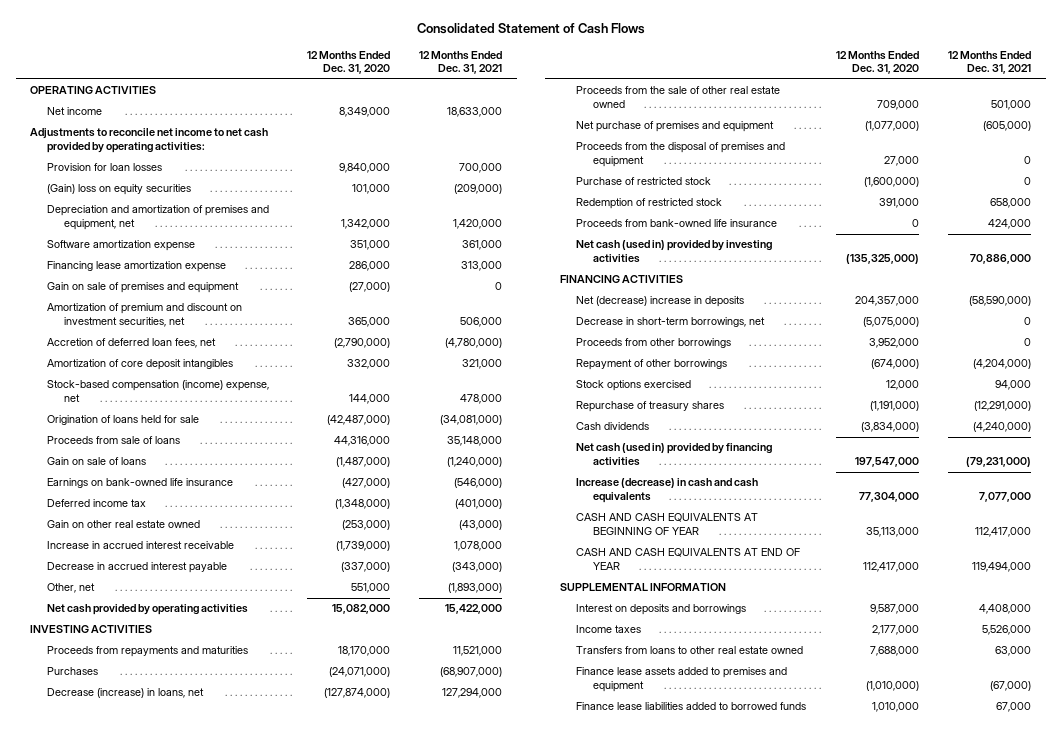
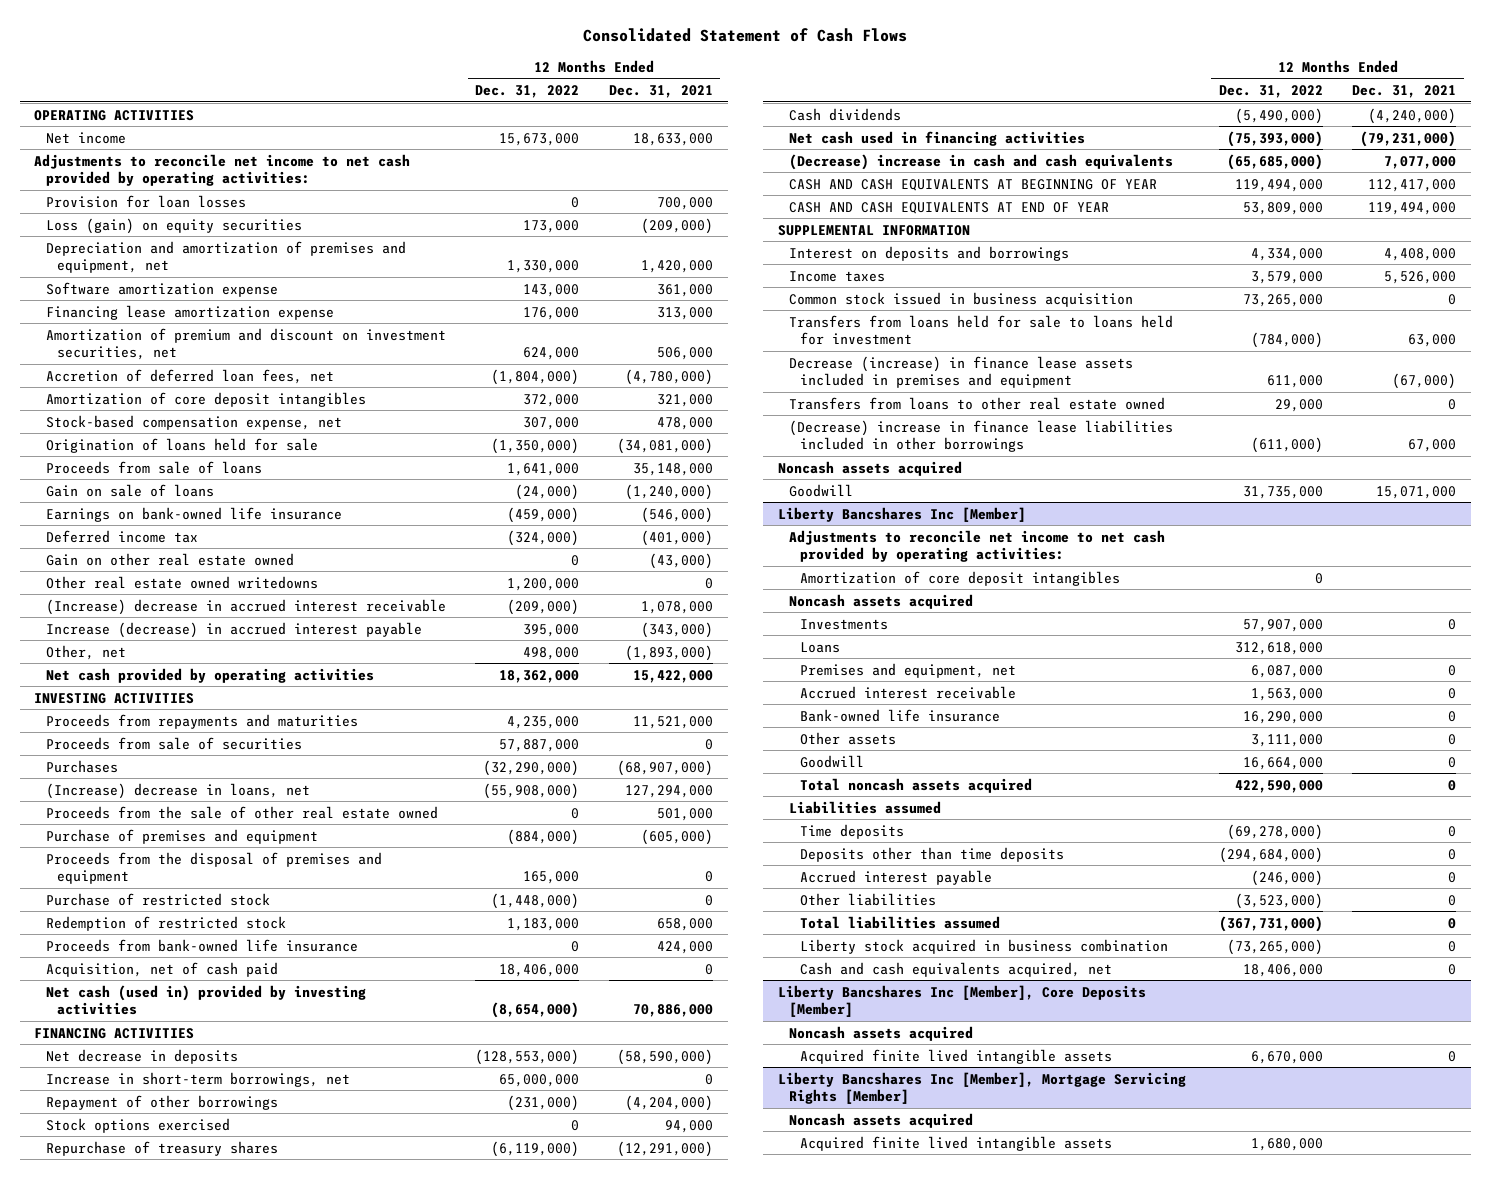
- | 12 Months Ended Dec. 31, 2020 | 12 Months Ended Dec. 31, 2021
+ | 12 Months Ended Dec. 31, 2022 | 12 Months Ended Dec. 31, 2021
- (Gain) loss on equity securities | 101,000 | (209,000)
+ Loss (gain) on equity securities | 173,000 | (209,000)
- Gain on sale of premises and equipment | (27,000) | 0
- Stock-based compensation (income) expense, net | 144,000 | 478,000
+ Stock-based compensation expense, net | 307,000 | 478,000
- Increase in accrued interest receivable | (1,739,000) | 1,078,000
- Decrease in accrued interest payable | (337,000) | (343,000)
+ Other real estate owned writedowns | 1,200,000 | 0
+ (Increase) decrease in accrued interest receivable | (209,000) | 1,078,000
+ Increase (decrease) in accrued interest payable | 395,000 | (343,000)
+ Proceeds from sale of securities | 57,887,000 | 0
- Decrease (increase) in loans, net | (127,874,000) | 127,294,000
+ (Increase) decrease in loans, net | (55,908,000) | 127,294,000
- Net purchase of premises and equipment | (1,077,000) | (605,000)
+ Purchase of premises and equipment | (884,000) | (605,000)
+ Acquisition, net of cash paid | 18,406,000 | 0
- Net (decrease) increase in deposits | 204,357,000 | (58,590,000)
- Decrease in short-term borrowings, net | (5,075,000) | 0
- Proceeds from other borrowings | 3,952,000 | 0
+ Net decrease in deposits | (128,553,000) | (58,590,000)
+ Increase in short-term borrowings, net | 65,000,000 | 0
- Net cash (used in) provided by financing activities | 197,547,000 | (79,231,000)
- Increase (decrease) in cash and cash equivalents | 77,304,000 | 7,077,000
+ Net cash used in financing activities | (75,393,000) | (79,231,000)
+ (Decrease) increase in cash and cash equivalents | (65,685,000) | 7,077,000
- Transfers from loans to other real estate owned | 7,688,000 | 63,000
- Finance lease assets added to premises and equipment | (1,010,000) | (67,000)
- Finance lease liabilities added to borrowed funds | 1,010,000 | 67,000
+ Common stock issued in business acquisition | 73,265,000 | 0
+ Transfers from loans held for sale to loans held for investment | (784,000) | 63,000
+ Decrease (increase) in finance lease assets included in premises and equipment | 611,000 | (67,000)
+ Transfers from loans to other real estate owned | 29,000 | 0
+ (Decrease) increase in finance lease liabilities included in other borrowings | (611,000) | 67,000
+ Noncash assets acquired
+ Goodwill | 31,735,000 | 15,071,000
+ Liberty Bancshares Inc [Member]
+ Adjustments to reconcile net income to net cash provided by operating activities:
+ Amortization of core deposit intangibles | 0 |
+ Noncash assets acquired
+ Investments | 57,907,000 | 0
+ Loans | 312,618,000 |
+ Premises and equipment, net | 6,087,000 | 0
+ Accrued interest receivable | 1,563,000 | 0
+ Bank-owned life insurance | 16,290,000 | 0
+ Other assets | 3,111,000 | 0
+ Goodwill | 16,664,000 | 0
+ Total noncash assets acquired | 422,590,000 | 0
+ Liabilities assumed
+ Time deposits | (69,278,000) | 0
+ Deposits other than time deposits | (294,684,000) | 0
+ Accrued interest payable | (246,000) | 0
+ Other liabilities | (3,523,000) | 0
+ Total liabilities assumed | (367,731,000) | 0
+ Liberty stock acquired in business combination | (73,265,000) | 0
+ Cash and cash equivalents acquired, net | 18,406,000 | 0
+ Liberty Bancshares Inc [Member], Core Deposits [Member]
+ Noncash assets acquired
+ Acquired finite lived intangible assets | 6,670,000 | 0
+ Liberty Bancshares Inc [Member], Mortgage Servicing Rights [Member]
+ Noncash assets acquired
+ Acquired finite lived intangible assets | 1,680,000 |

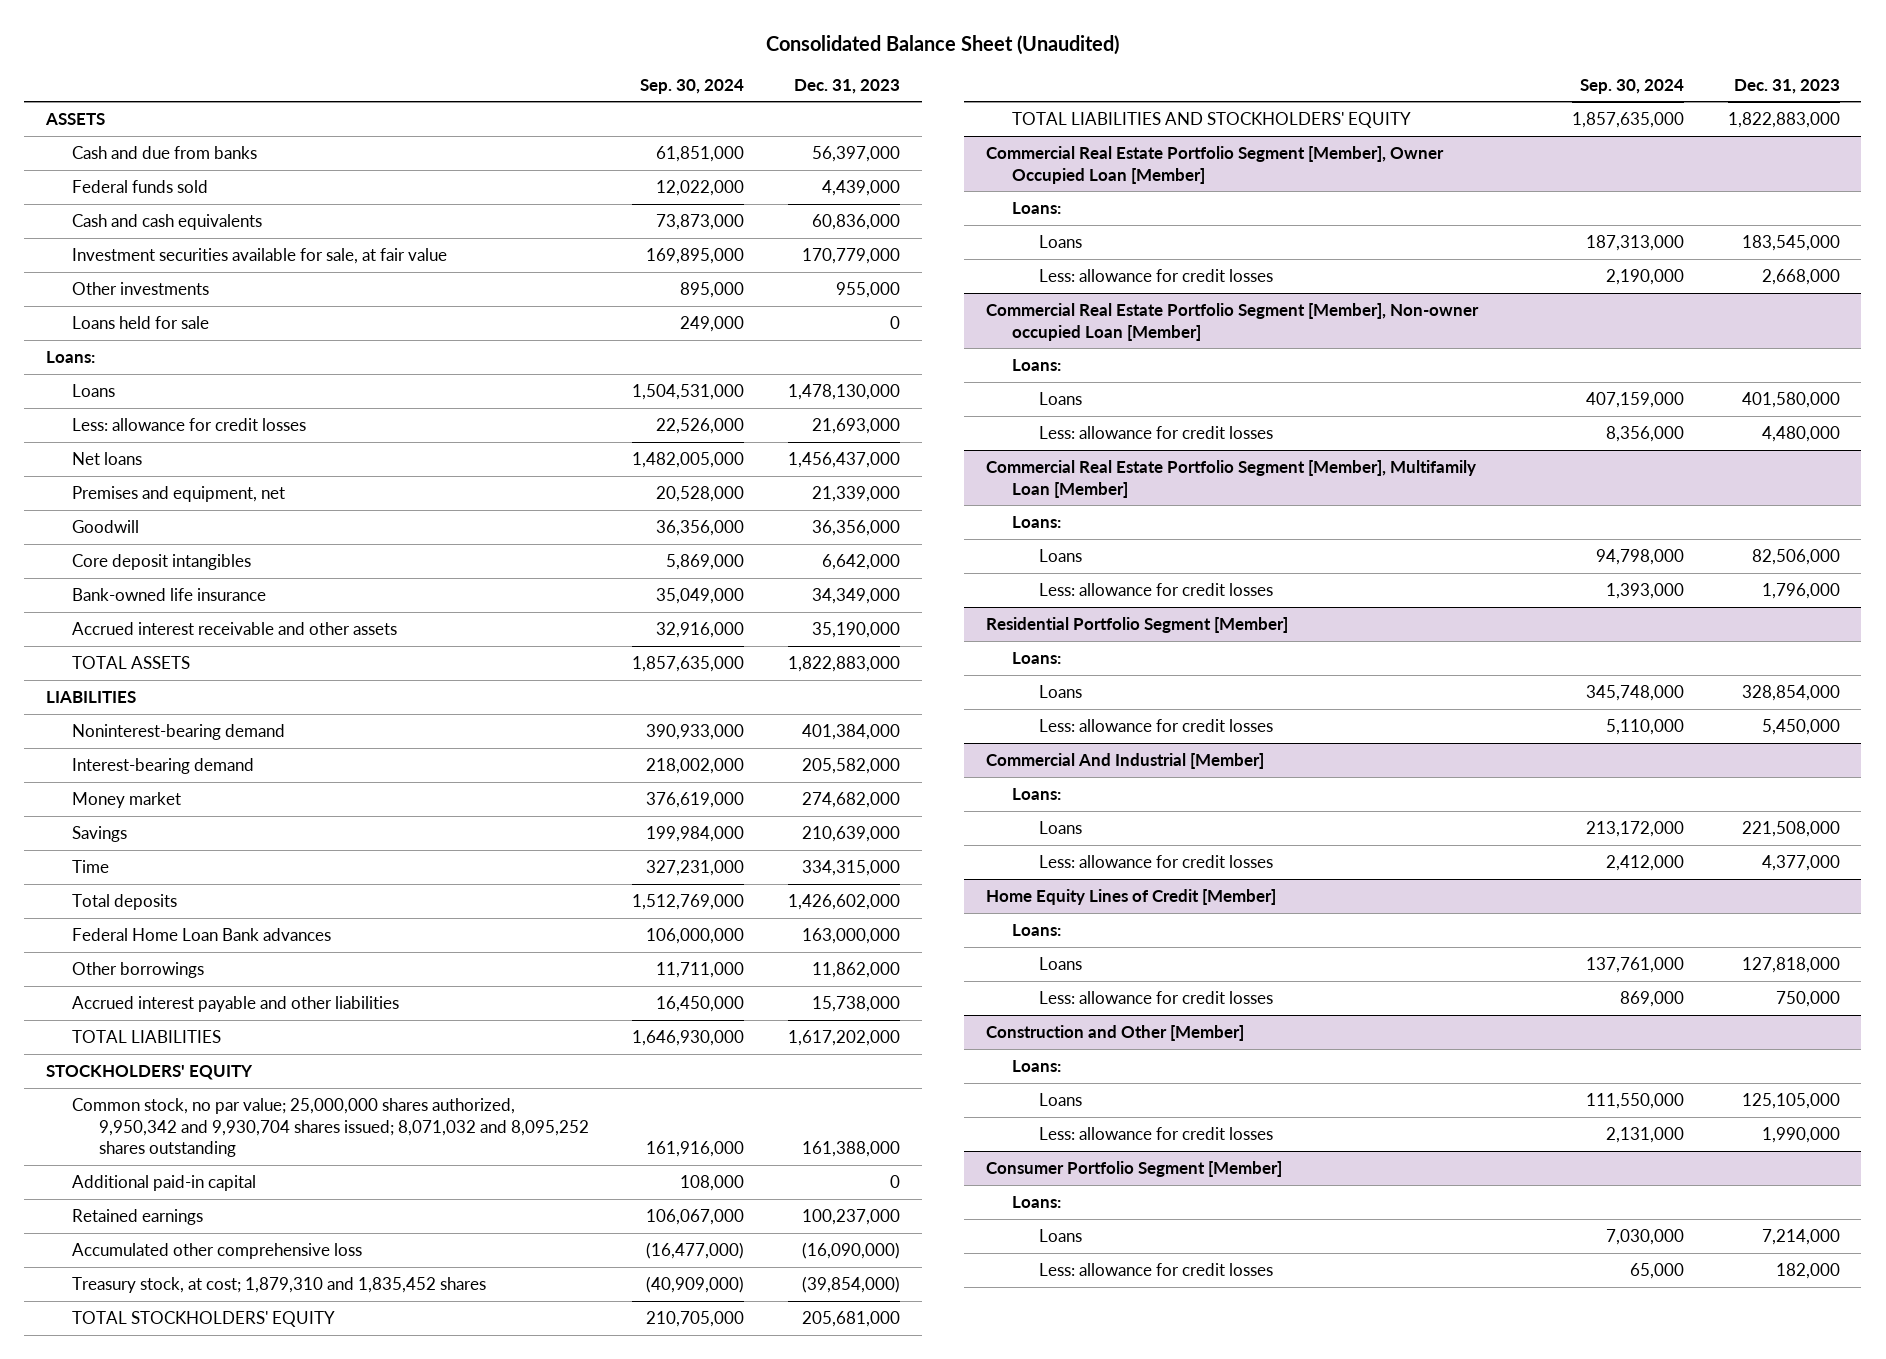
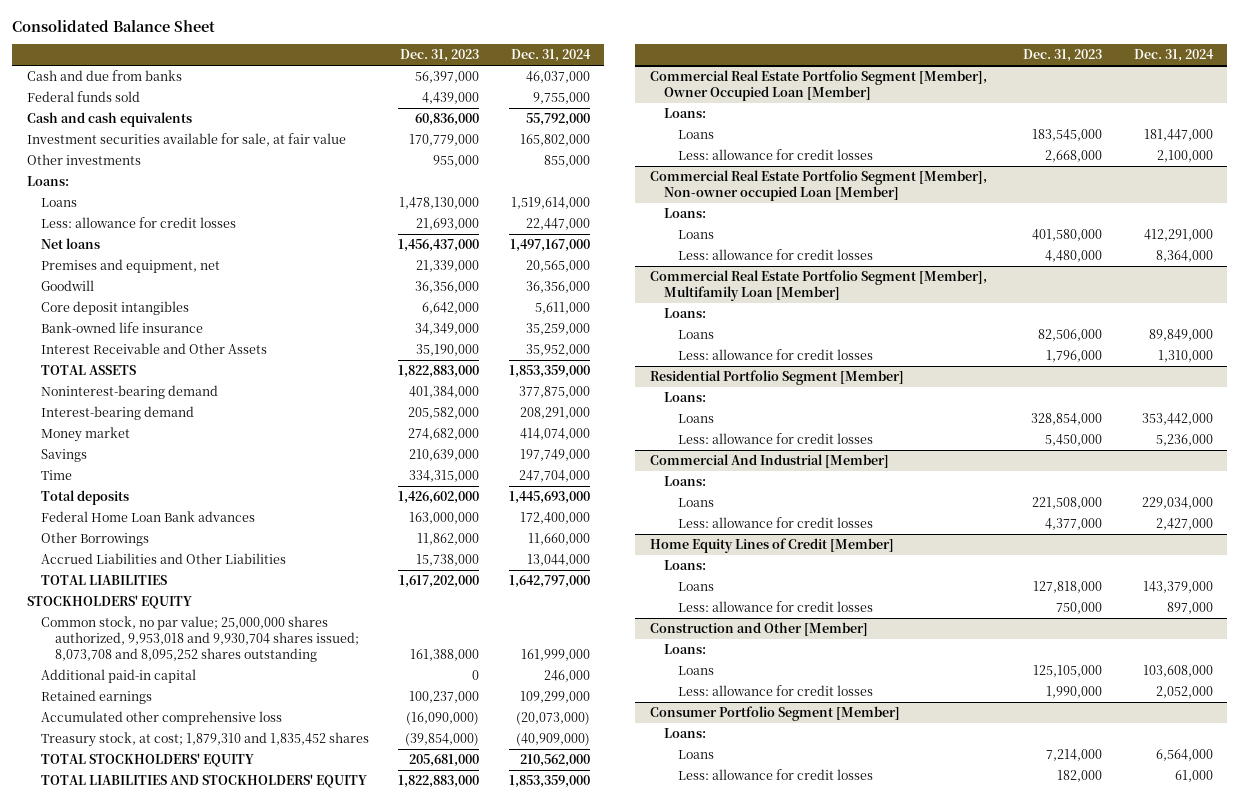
- Consolidated Balance Sheet (Unaudited)
+ Consolidated Balance Sheet
- | Sep. 30, 2024 | Dec. 31, 2023
+ | Dec. 31, 2023 | Dec. 31, 2024
- ASSETS
- Loans held for sale | 249,000 | 0
- Accrued interest receivable and other assets | 32,916,000 | 35,190,000
+ Interest Receivable and Other Assets | 35,190,000 | 35,952,000
- LIABILITIES
- Other borrowings | 11,711,000 | 11,862,000
- Accrued interest payable and other liabilities | 16,450,000 | 15,738,000
+ Other Borrowings | 11,862,000 | 11,660,000
+ Accrued Liabilities and Other Liabilities | 15,738,000 | 13,044,000
- Common stock, no par value; 25,000,000 shares authorized, 9,950,342 and 9,930,704 shares issued; 8,071,032 and 8,095,252 shares outstanding | 161,916,000 | 161,388,000
+ Common stock, no par value; 25,000,000 shares authorized, 9,953,018 and 9,930,704 shares issued; 8,073,708 and 8,095,252 shares outstanding | 161,388,000 | 161,999,000

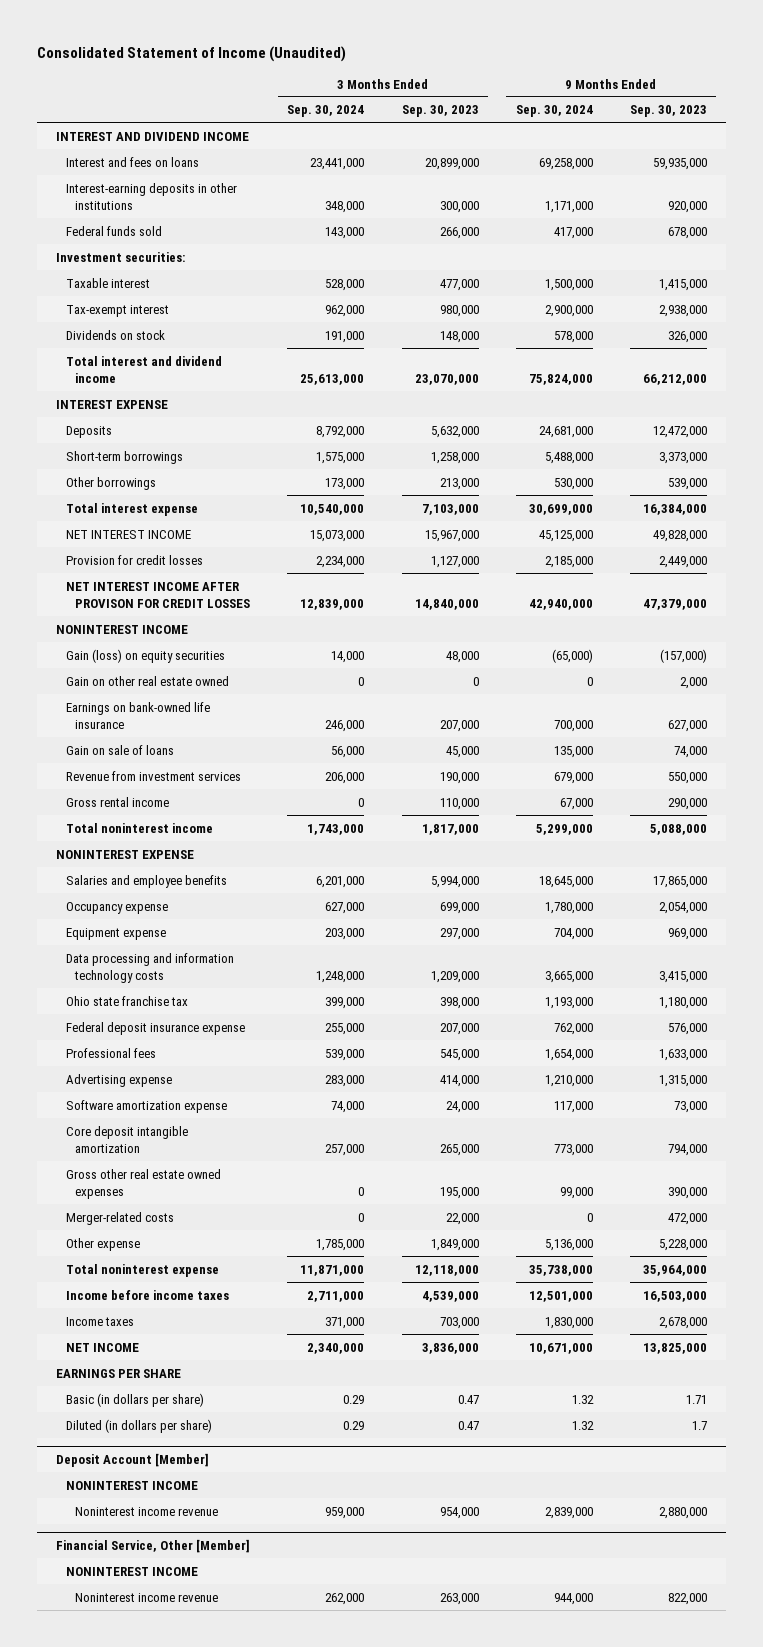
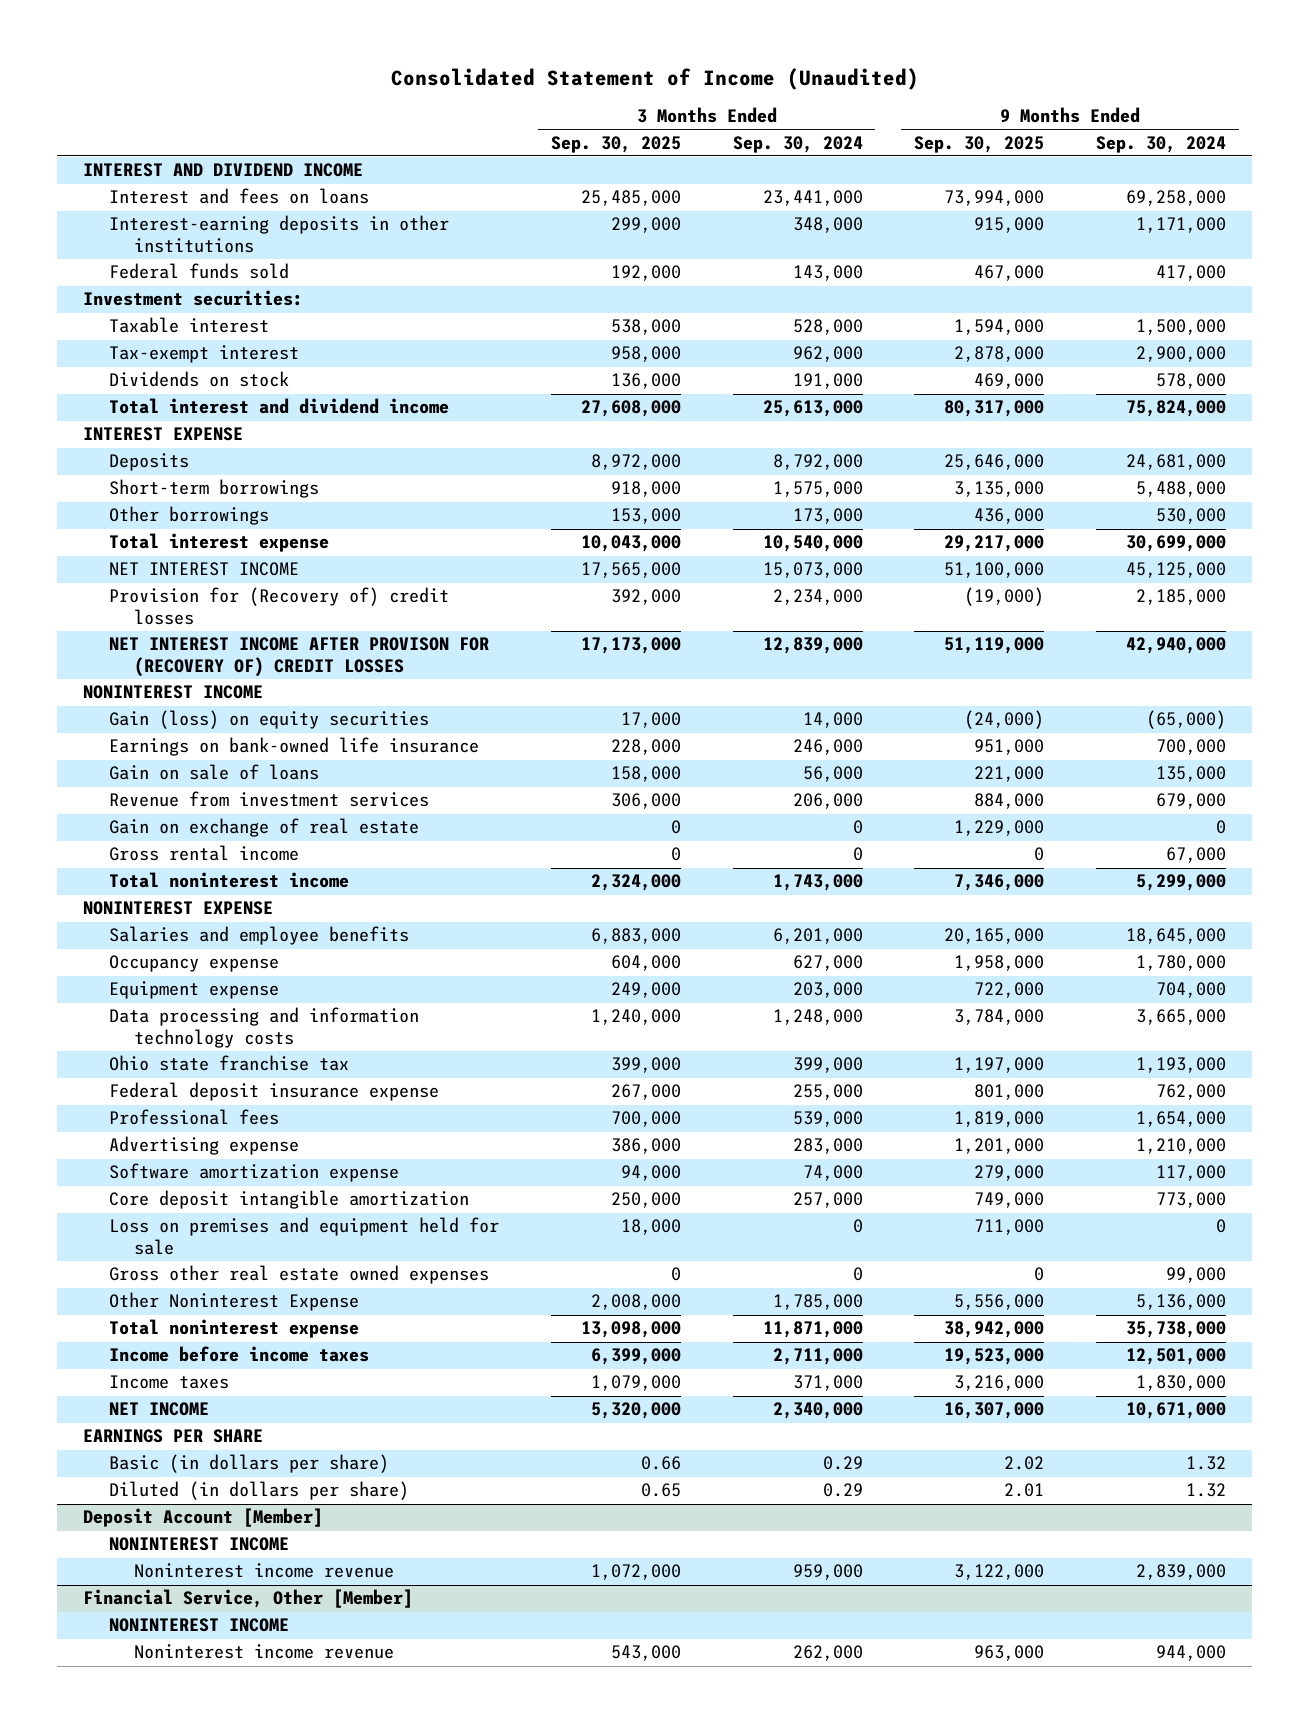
- | 3 Months Ended Sep. 30, 2024 | 3 Months Ended Sep. 30, 2023 | 9 Months Ended Sep. 30, 2024 | 9 Months Ended Sep. 30, 2023
+ | 3 Months Ended Sep. 30, 2025 | 3 Months Ended Sep. 30, 2024 | 9 Months Ended Sep. 30, 2025 | 9 Months Ended Sep. 30, 2024
- Provision for credit losses | 2,234,000 | 1,127,000 | 2,185,000 | 2,449,000
- NET INTEREST INCOME AFTER PROVISON FOR CREDIT LOSSES | 12,839,000 | 14,840,000 | 42,940,000 | 47,379,000
+ Provision for (Recovery of) credit losses | 392,000 | 2,234,000 | (19,000) | 2,185,000
+ NET INTEREST INCOME AFTER PROVISON FOR (RECOVERY OF) CREDIT LOSSES | 17,173,000 | 12,839,000 | 51,119,000 | 42,940,000
- Gain on other real estate owned | 0 | 0 | 0 | 2,000
+ Gain on exchange of real estate | 0 | 0 | 1,229,000 | 0
+ Loss on premises and equipment held for sale | 18,000 | 0 | 711,000 | 0
- Merger-related costs | 0 | 22,000 | 0 | 472,000
- Other expense | 1,785,000 | 1,849,000 | 5,136,000 | 5,228,000
+ Other Noninterest Expense | 2,008,000 | 1,785,000 | 5,556,000 | 5,136,000

